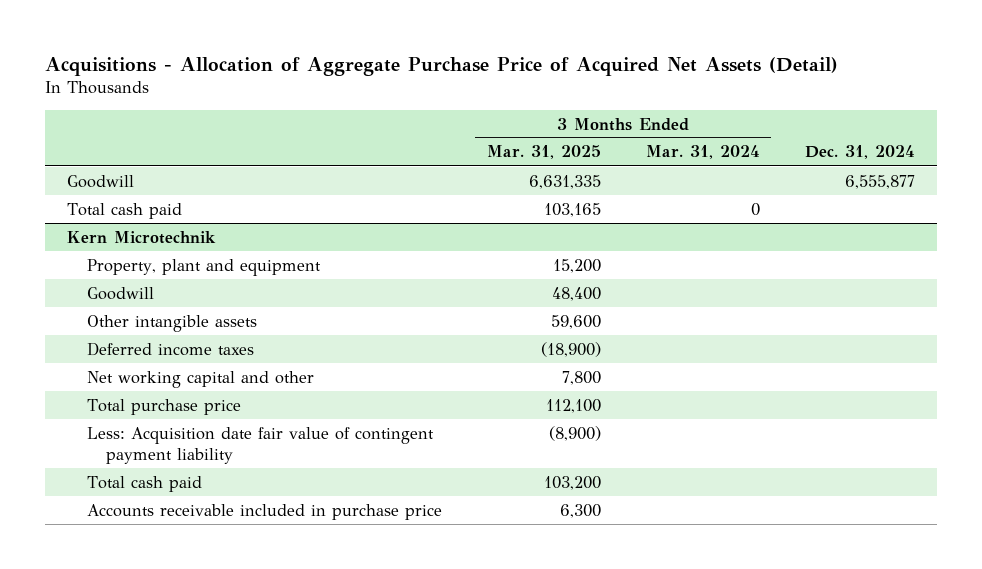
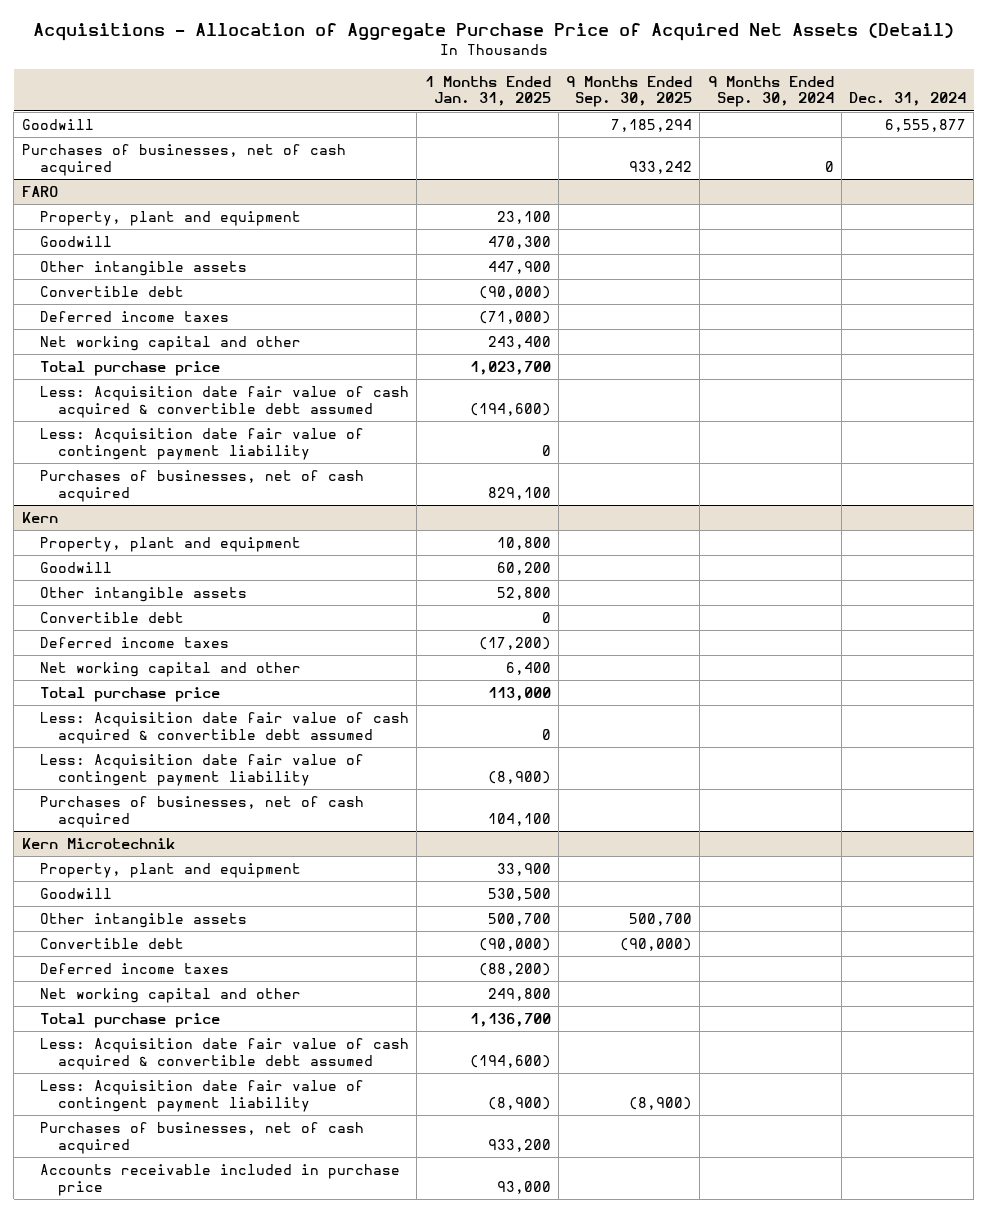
- | 3 Months Ended Mar. 31, 2025 | 3 Months Ended Mar. 31, 2024 | Dec. 31, 2024
+ | 1 Months Ended Jan. 31, 2025 | 9 Months Ended Sep. 30, 2025 | 9 Months Ended Sep. 30, 2024 | Dec. 31, 2024
- Total cash paid | 103,165 | 0 |
+ Purchases of businesses, net of cash acquired | | 933,242 | 0 |
+ FARO
+ Property, plant and equipment | 23,100 | | |
+ Goodwill | 470,300 | | |
+ Other intangible assets | 447,900 | | |
+ Convertible debt | (90,000) | | |
+ Deferred income taxes | (71,000) | | |
+ Net working capital and other | 243,400 | | |
+ Total purchase price | 1,023,700 | | |
+ Less: Acquisition date fair value of cash acquired & convertible debt assumed | (194,600) | | |
+ Less: Acquisition date fair value of contingent payment liability | 0 | | |
+ Purchases of businesses, net of cash acquired | 829,100 | | |
+ Kern
+ Property, plant and equipment | 10,800 | | |
+ Goodwill | 60,200 | | |
+ Other intangible assets | 52,800 | | |
+ Convertible debt | 0 | | |
+ Deferred income taxes | (17,200) | | |
+ Net working capital and other | 6,400 | | |
+ Total purchase price | 113,000 | | |
+ Less: Acquisition date fair value of cash acquired & convertible debt assumed | 0 | | |
+ Less: Acquisition date fair value of contingent payment liability | (8,900) | | |
+ Purchases of businesses, net of cash acquired | 104,100 | | |
@ Kern Microtechnik
+ Convertible debt | (90,000) | (90,000) | |
+ Less: Acquisition date fair value of cash acquired & convertible debt assumed | (194,600) | | |
- Total cash paid | 103,200 | |
+ Purchases of businesses, net of cash acquired | 933,200 | | |

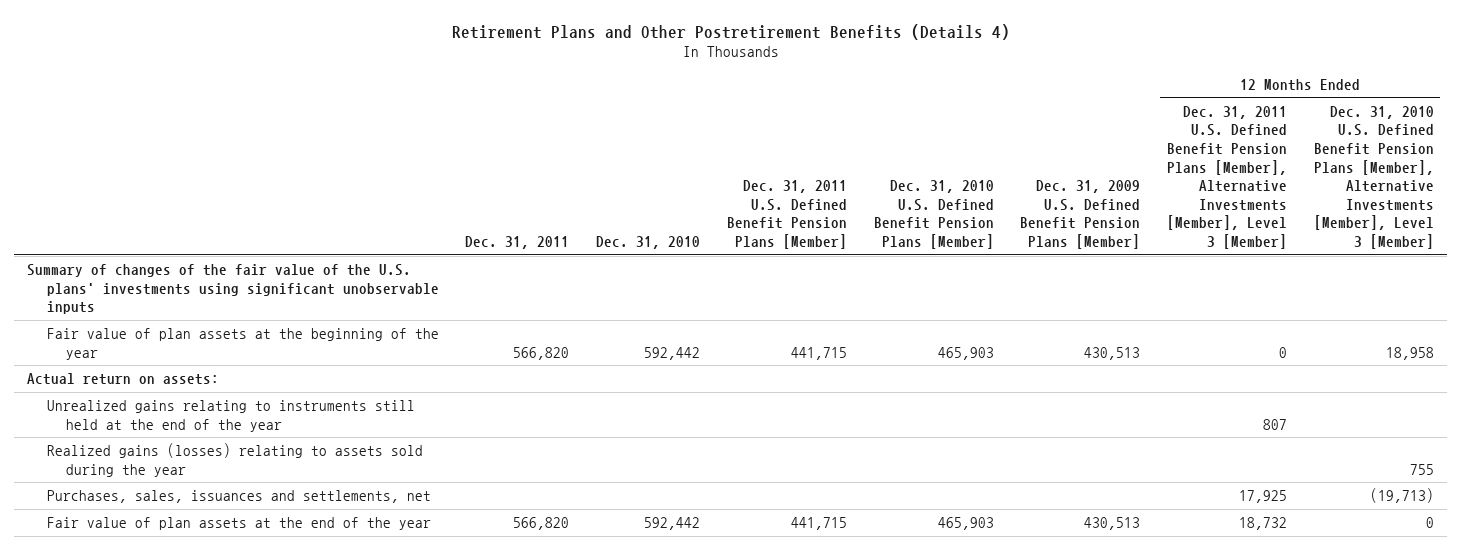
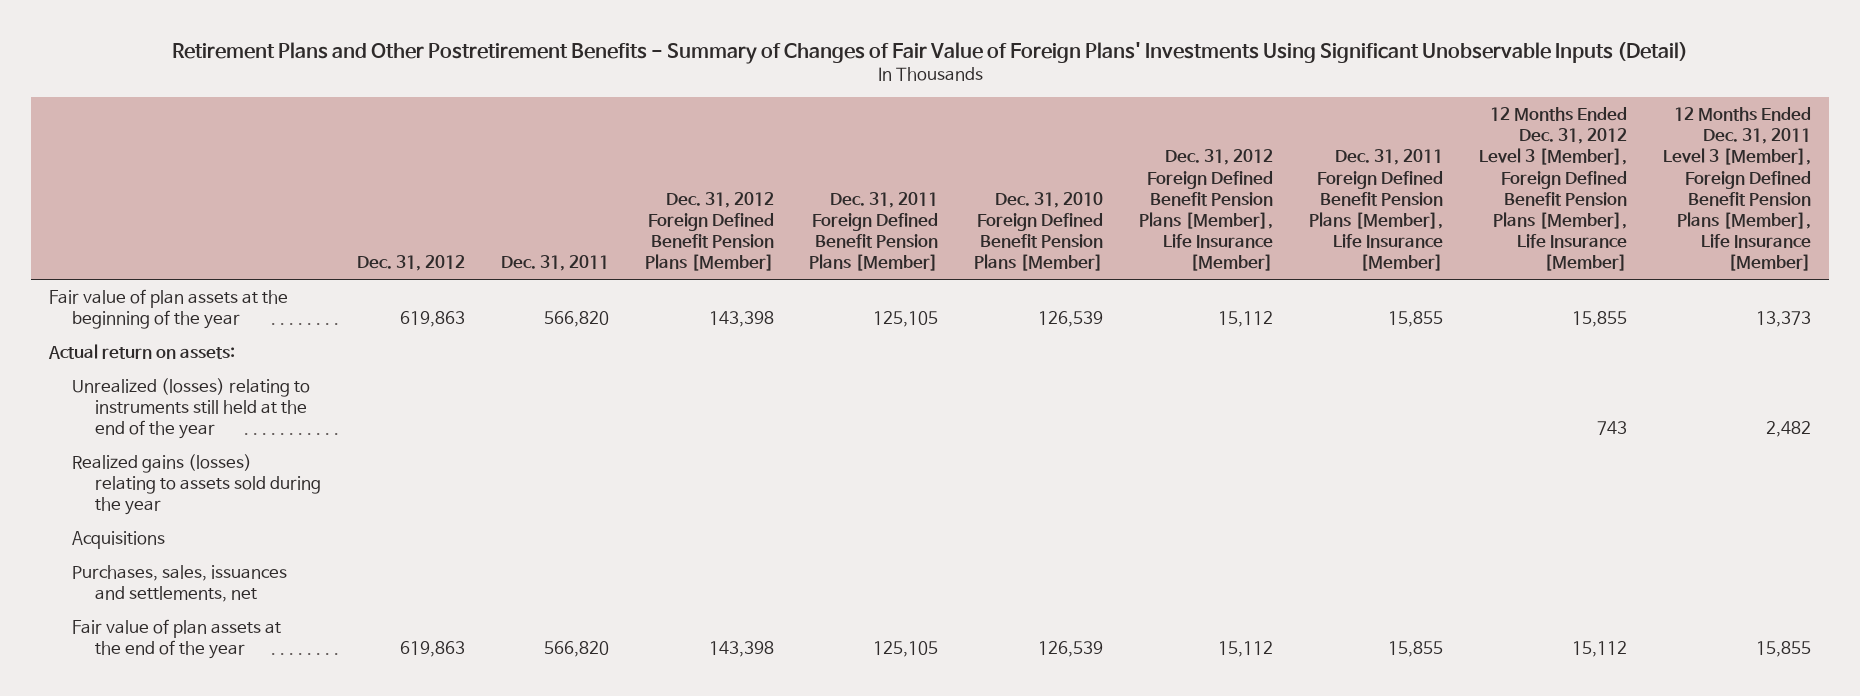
- Retirement Plans and Other Postretirement Benefits (Details 4)
+ Retirement Plans and Other Postretirement Benefits - Summary of Changes of Fair Value of Foreign Plans' Investments Using Significant Unobservable Inputs (Detail)
- | Dec. 31, 2011 | Dec. 31, 2010 | Dec. 31, 2011 U.S. Defined Benefit Pension Plans [Member] | Dec. 31, 2010 U.S. Defined Benefit Pension Plans [Member] | Dec. 31, 2009 U.S. Defined Benefit Pension Plans [Member] | 12 Months Ended Dec. 31, 2011 U.S. Defined Benefit Pension Plans [Member], Alternative Investments [Member], Level 3 [Member] | 12 Months Ended Dec. 31, 2010 U.S. Defined Benefit Pension Plans [Member], Alternative Investments [Member], Level 3 [Member]
+ | Dec. 31, 2012 | Dec. 31, 2011 | Dec. 31, 2012 Foreign Defined Benefit Pension Plans [Member] | Dec. 31, 2011 Foreign Defined Benefit Pension Plans [Member] | Dec. 31, 2010 Foreign Defined Benefit Pension Plans [Member] | Dec. 31, 2012 Foreign Defined Benefit Pension Plans [Member], Life Insurance [Member] | Dec. 31, 2011 Foreign Defined Benefit Pension Plans [Member], Life Insurance [Member] | 12 Months Ended Dec. 31, 2012 Level 3 [Member], Foreign Defined Benefit Pension Plans [Member], Life Insurance [Member] | 12 Months Ended Dec. 31, 2011 Level 3 [Member], Foreign Defined Benefit Pension Plans [Member], Life Insurance [Member]
- Summary of changes of the fair value of the U.S. plans' investments using significant unobservable inputs
- Unrealized gains relating to instruments still held at the end of the year | | | | | | 807 |
+ Unrealized (losses) relating to instruments still held at the end of the year | | | | | | | | 743 | 2,482
+ Acquisitions

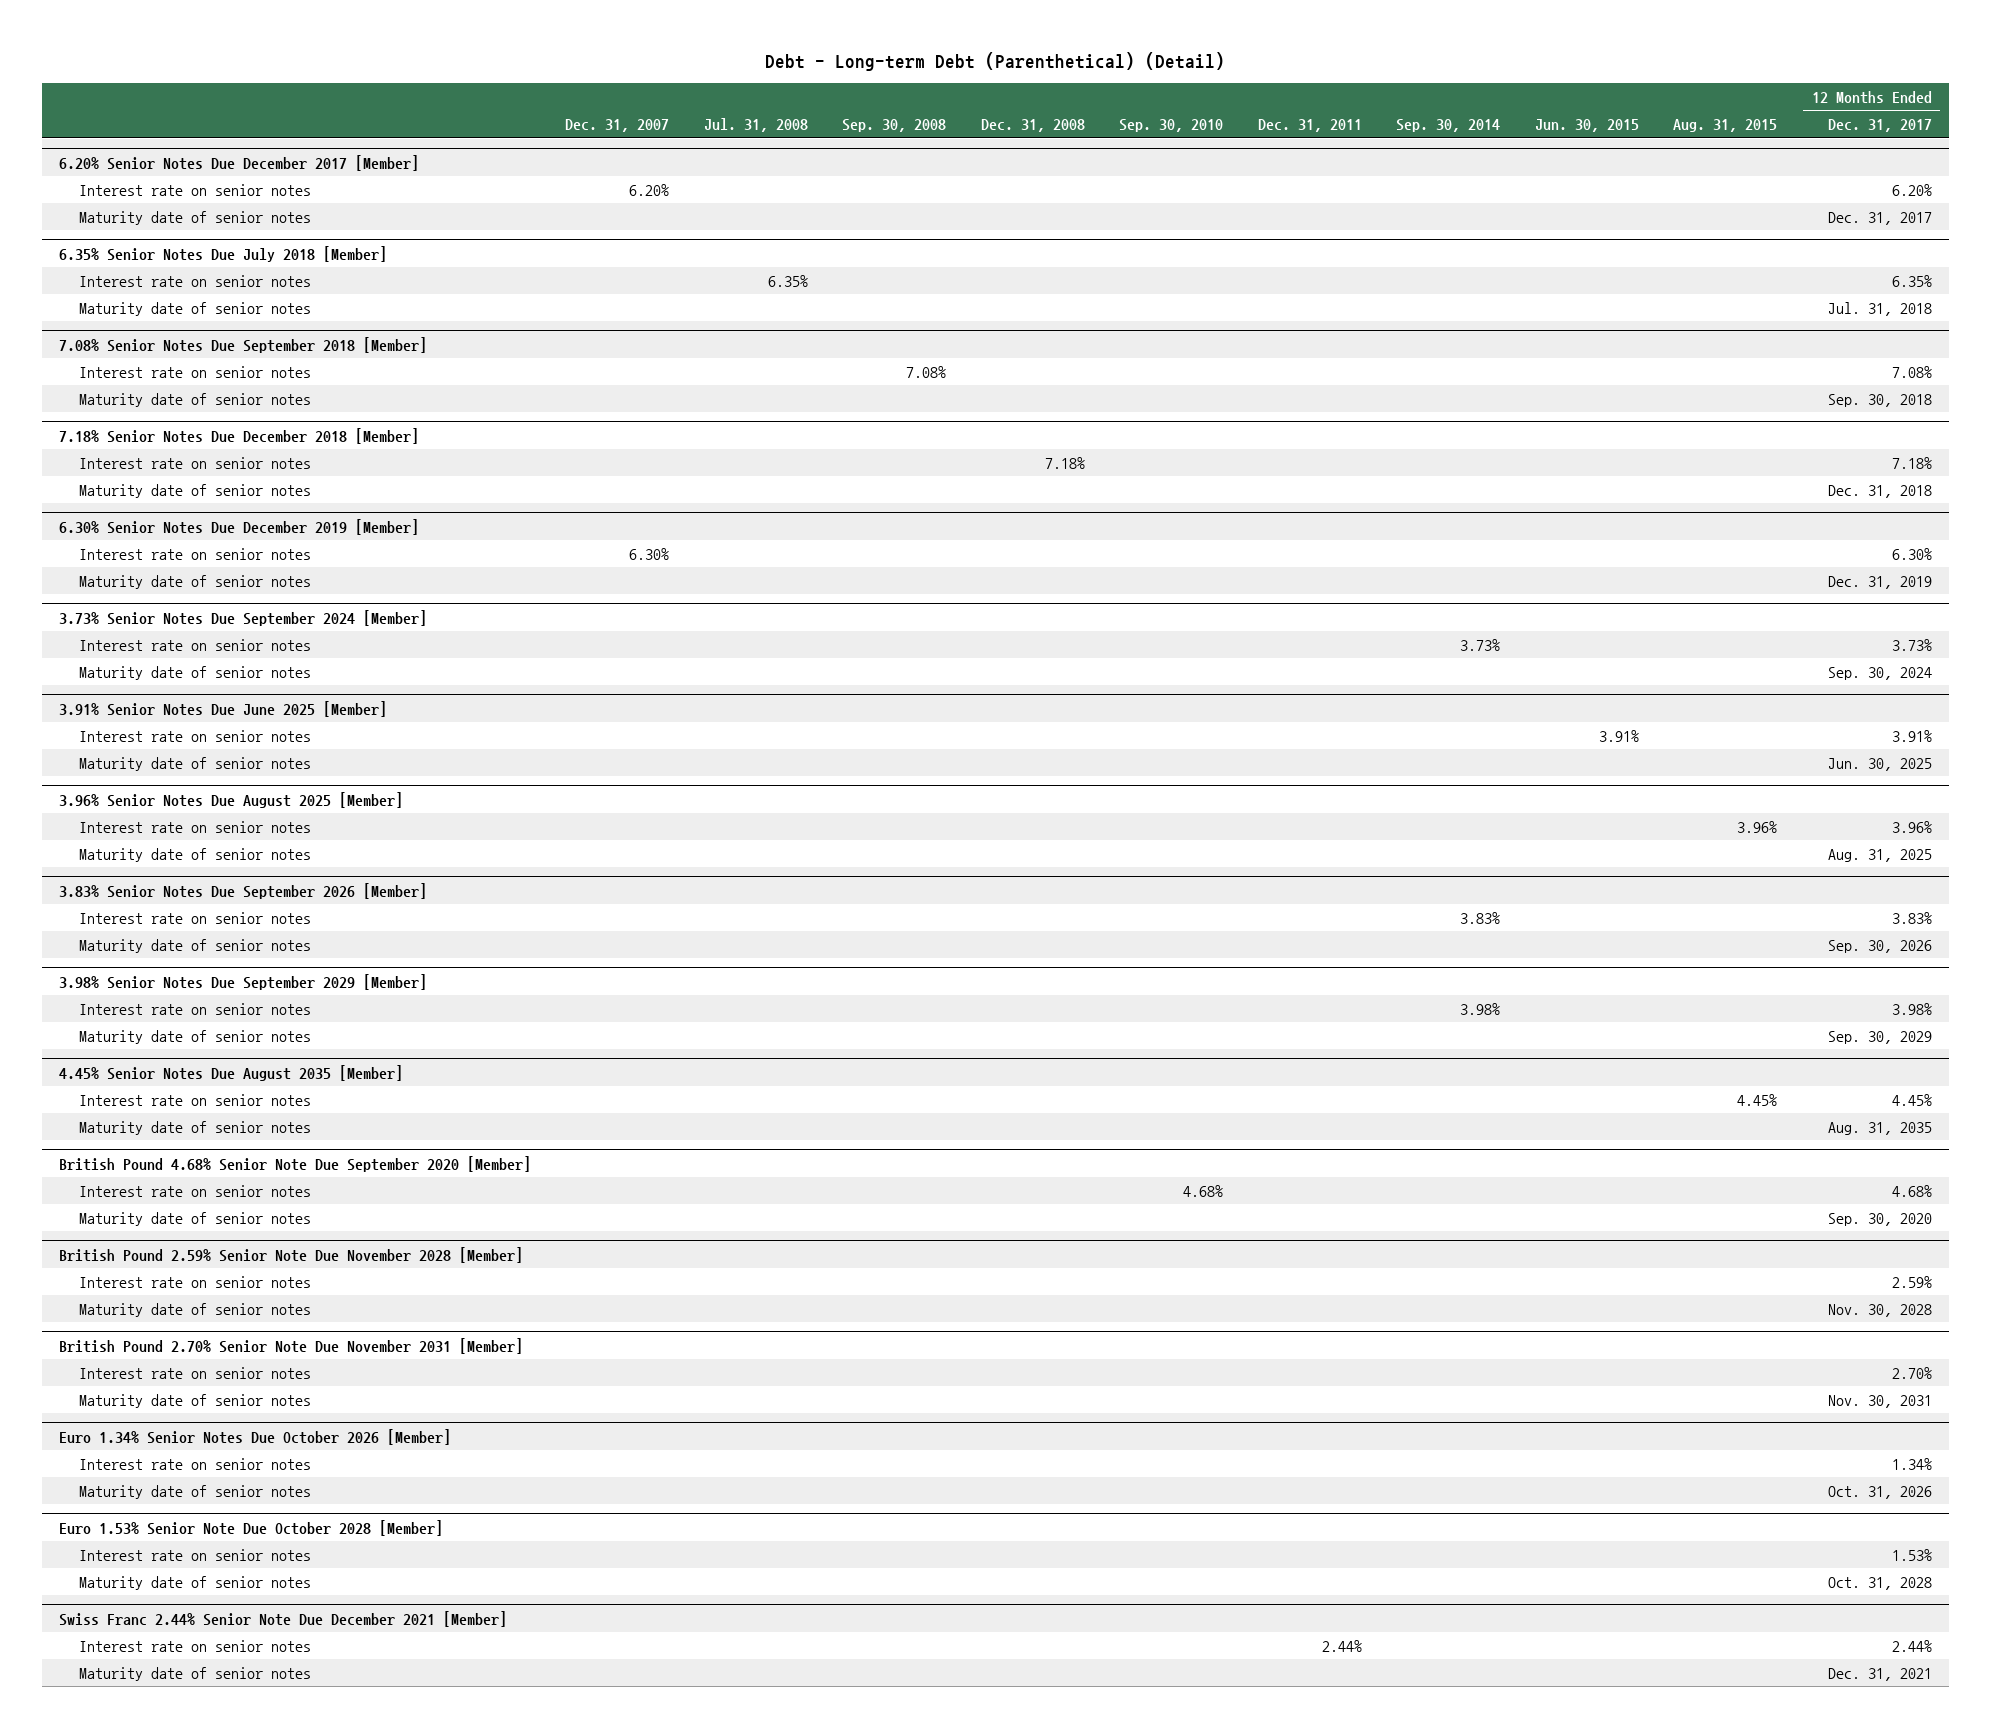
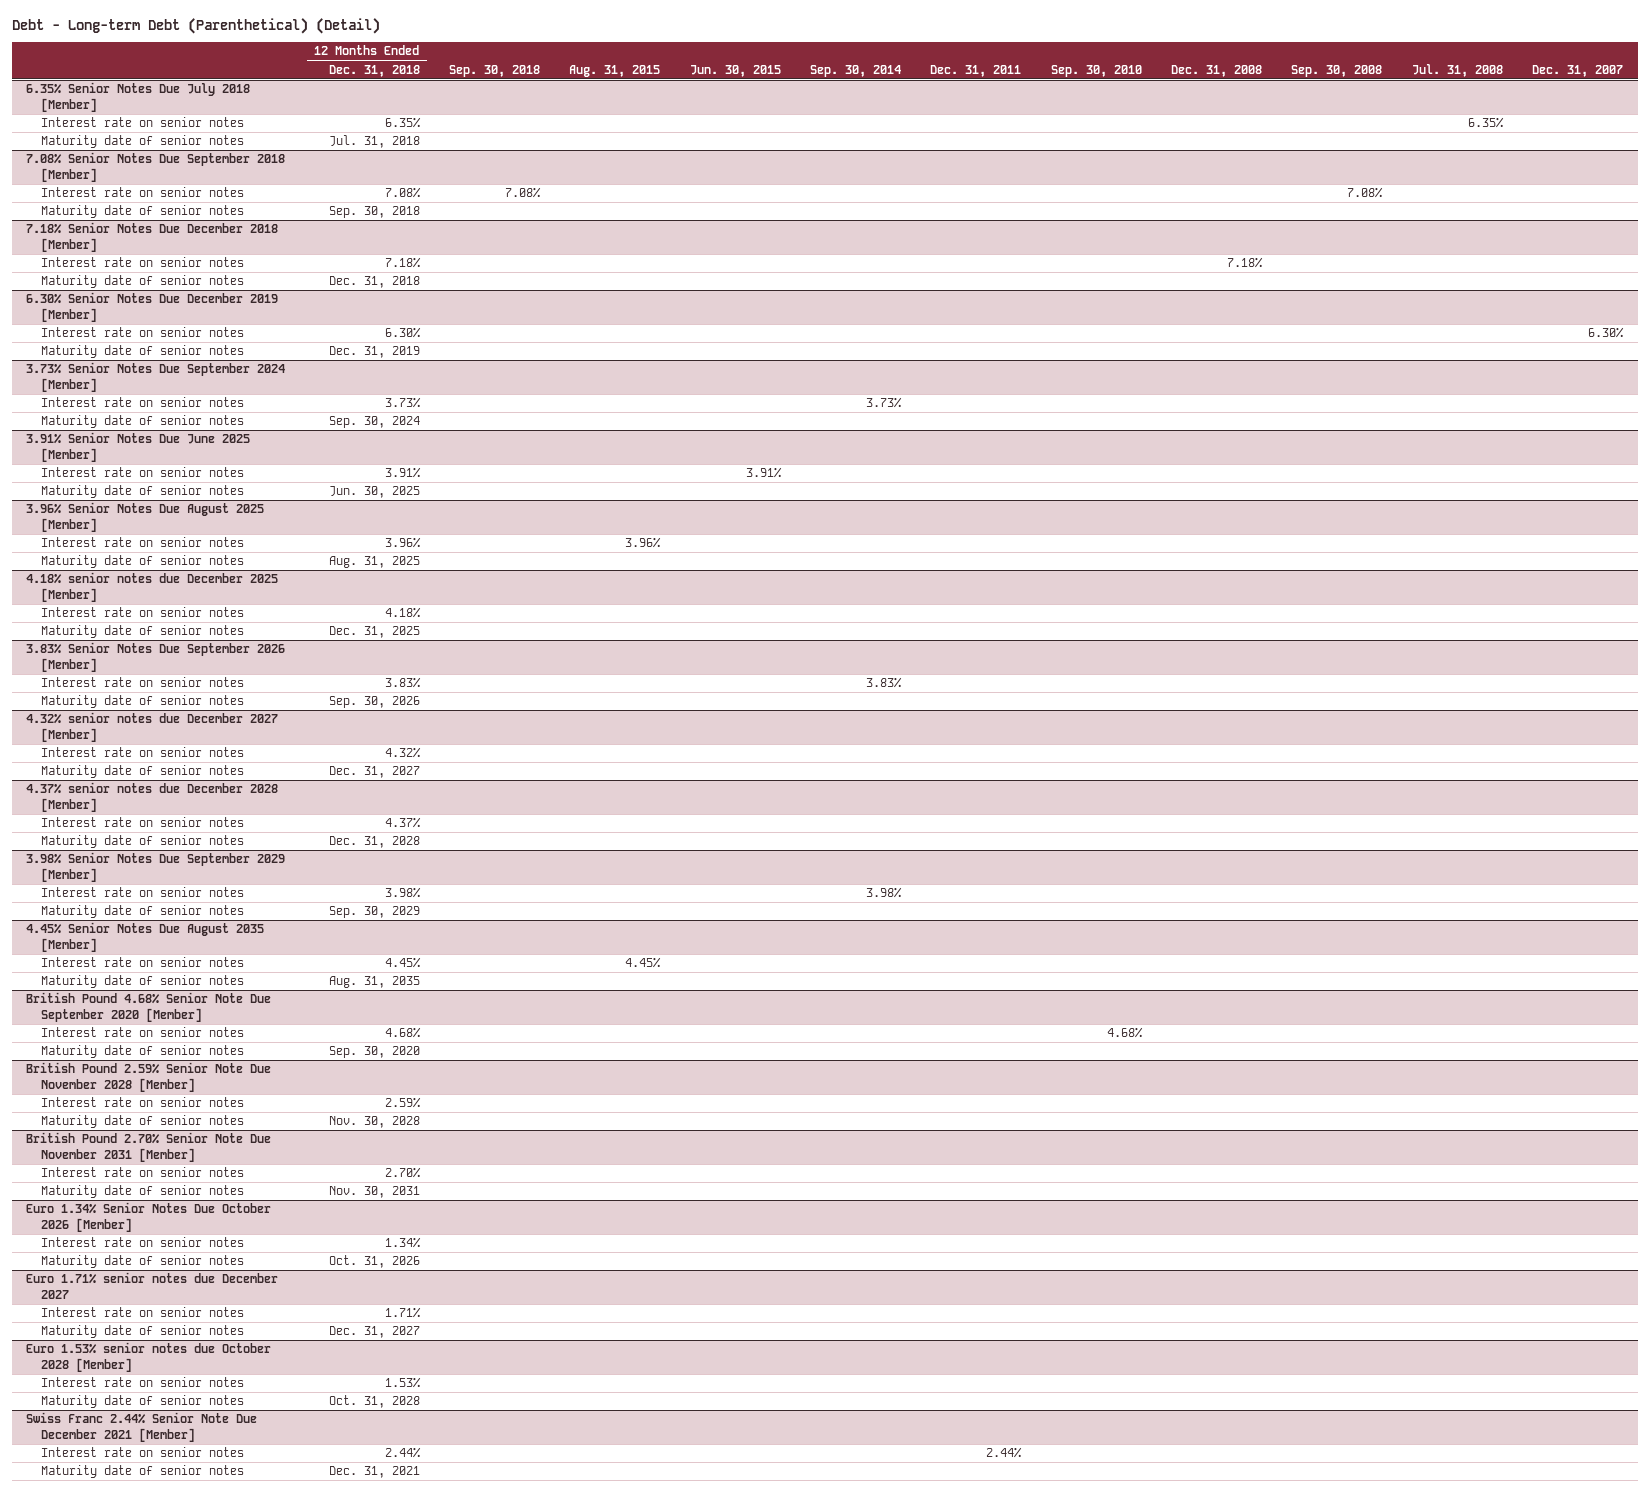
- | Dec. 31, 2007 | Jul. 31, 2008 | Sep. 30, 2008 | Dec. 31, 2008 | Sep. 30, 2010 | Dec. 31, 2011 | Sep. 30, 2014 | Jun. 30, 2015 | Aug. 31, 2015 | 12 Months Ended Dec. 31, 2017
+ | 12 Months Ended Dec. 31, 2018 | Sep. 30, 2018 | Aug. 31, 2015 | Jun. 30, 2015 | Sep. 30, 2014 | Dec. 31, 2011 | Sep. 30, 2010 | Dec. 31, 2008 | Sep. 30, 2008 | Jul. 31, 2008 | Dec. 31, 2007
- 6.20% Senior Notes Due December 2017 [Member]
- Interest rate on senior notes | 6.20% | | | | | | | | | 6.20%
- Maturity date of senior notes | | | | | | | | | | Dec. 31, 2017
+ 4.18% senior notes due December 2025 [Member]
+ Interest rate on senior notes | 4.18% | | | | | | | | | |
+ Maturity date of senior notes | Dec. 31, 2025 | | | | | | | | | |
+ 4.32% senior notes due December 2027 [Member]
+ Interest rate on senior notes | 4.32% | | | | | | | | | |
+ Maturity date of senior notes | Dec. 31, 2027 | | | | | | | | | |
+ 4.37% senior notes due December 2028 [Member]
+ Interest rate on senior notes | 4.37% | | | | | | | | | |
+ Maturity date of senior notes | Dec. 31, 2028 | | | | | | | | | |
- Euro 1.53% Senior Note Due October 2028 [Member]
+ Euro 1.71% senior notes due December 2027
+ Interest rate on senior notes | 1.71% | | | | | | | | | |
+ Maturity date of senior notes | Dec. 31, 2027 | | | | | | | | | |
+ Euro 1.53% senior notes due October 2028 [Member]

